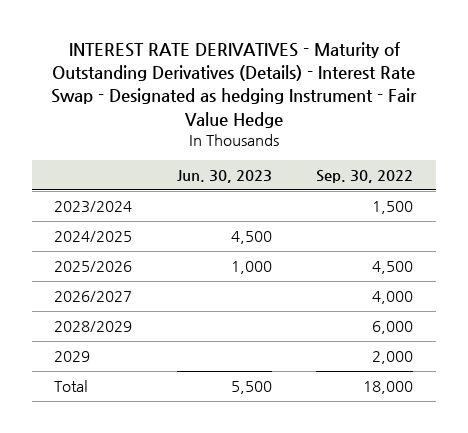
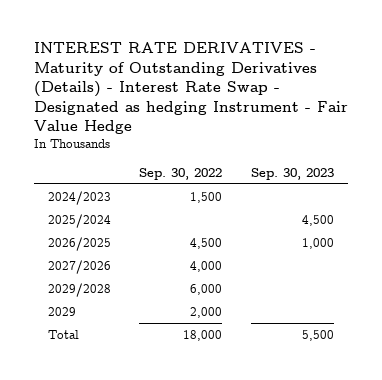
- | Jun. 30, 2023 | Sep. 30, 2022
+ | Sep. 30, 2022 | Sep. 30, 2023
- 2023/2024 | | 1,500
- 2024/2025 | 4,500 |
- 2025/2026 | 1,000 | 4,500
- 2026/2027 | | 4,000
- 2028/2029 | | 6,000
+ 2024/2023 | 1,500 |
+ 2025/2024 | | 4,500
+ 2026/2025 | 4,500 | 1,000
+ 2027/2026 | 4,000 |
+ 2029/2028 | 6,000 |

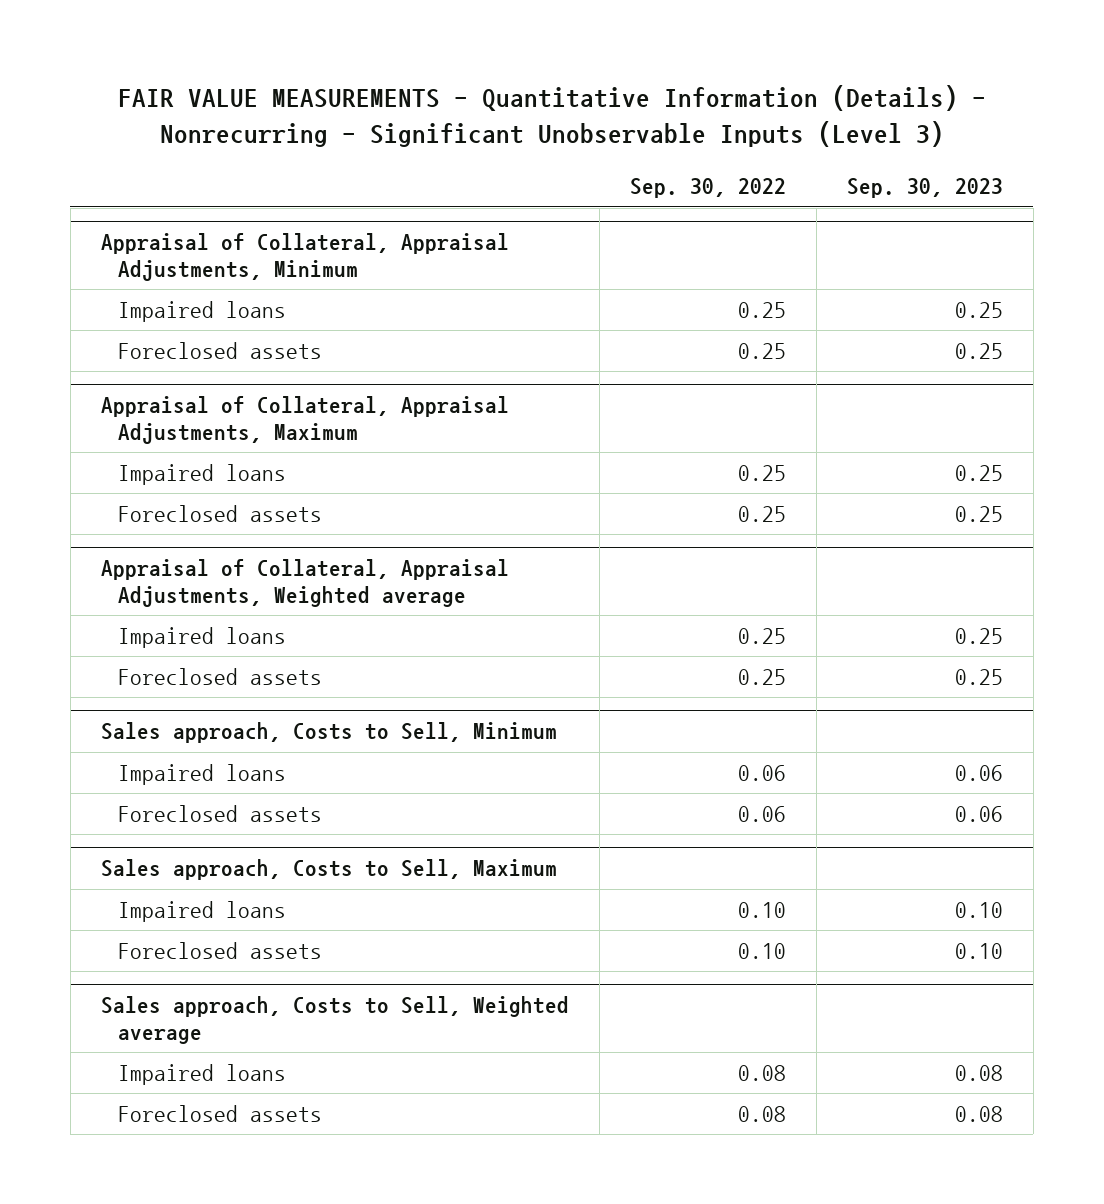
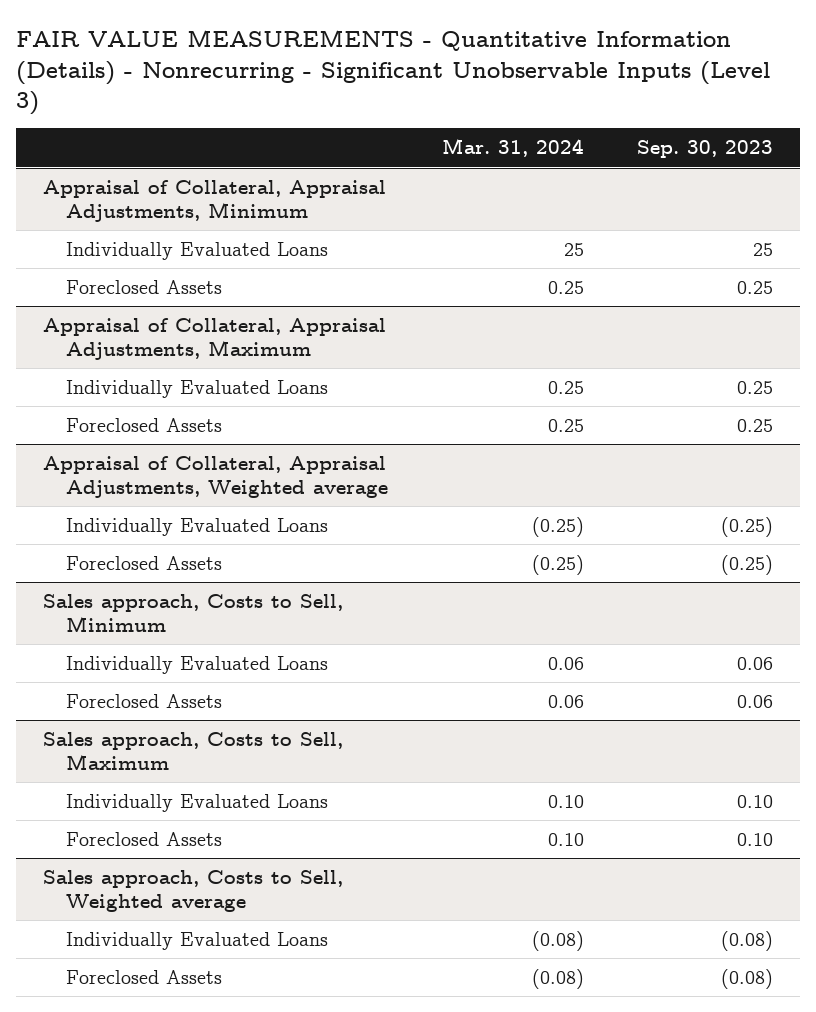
- | Sep. 30, 2022 | Sep. 30, 2023
+ | Mar. 31, 2024 | Sep. 30, 2023
@ Appraisal of Collateral, Appraisal Adjustments, Minimum
- Impaired loans | 0.25 | 0.25
- Foreclosed assets | 0.25 | 0.25
+ Individually Evaluated Loans | 25 | 25
+ Foreclosed Assets | 0.25 | 0.25
@ Appraisal of Collateral, Appraisal Adjustments, Maximum
- Impaired loans | 0.25 | 0.25
- Foreclosed assets | 0.25 | 0.25
+ Individually Evaluated Loans | 0.25 | 0.25
+ Foreclosed Assets | 0.25 | 0.25
@ Appraisal of Collateral, Appraisal Adjustments, Weighted average
- Impaired loans | 0.25 | 0.25
- Foreclosed assets | 0.25 | 0.25
+ Individually Evaluated Loans | (0.25) | (0.25)
+ Foreclosed Assets | (0.25) | (0.25)
@ Sales approach, Costs to Sell, Minimum
- Impaired loans | 0.06 | 0.06
- Foreclosed assets | 0.06 | 0.06
+ Individually Evaluated Loans | 0.06 | 0.06
+ Foreclosed Assets | 0.06 | 0.06
@ Sales approach, Costs to Sell, Maximum
- Impaired loans | 0.10 | 0.10
- Foreclosed assets | 0.10 | 0.10
+ Individually Evaluated Loans | 0.10 | 0.10
+ Foreclosed Assets | 0.10 | 0.10
@ Sales approach, Costs to Sell, Weighted average
- Impaired loans | 0.08 | 0.08
- Foreclosed assets | 0.08 | 0.08
+ Individually Evaluated Loans | (0.08) | (0.08)
+ Foreclosed Assets | (0.08) | (0.08)

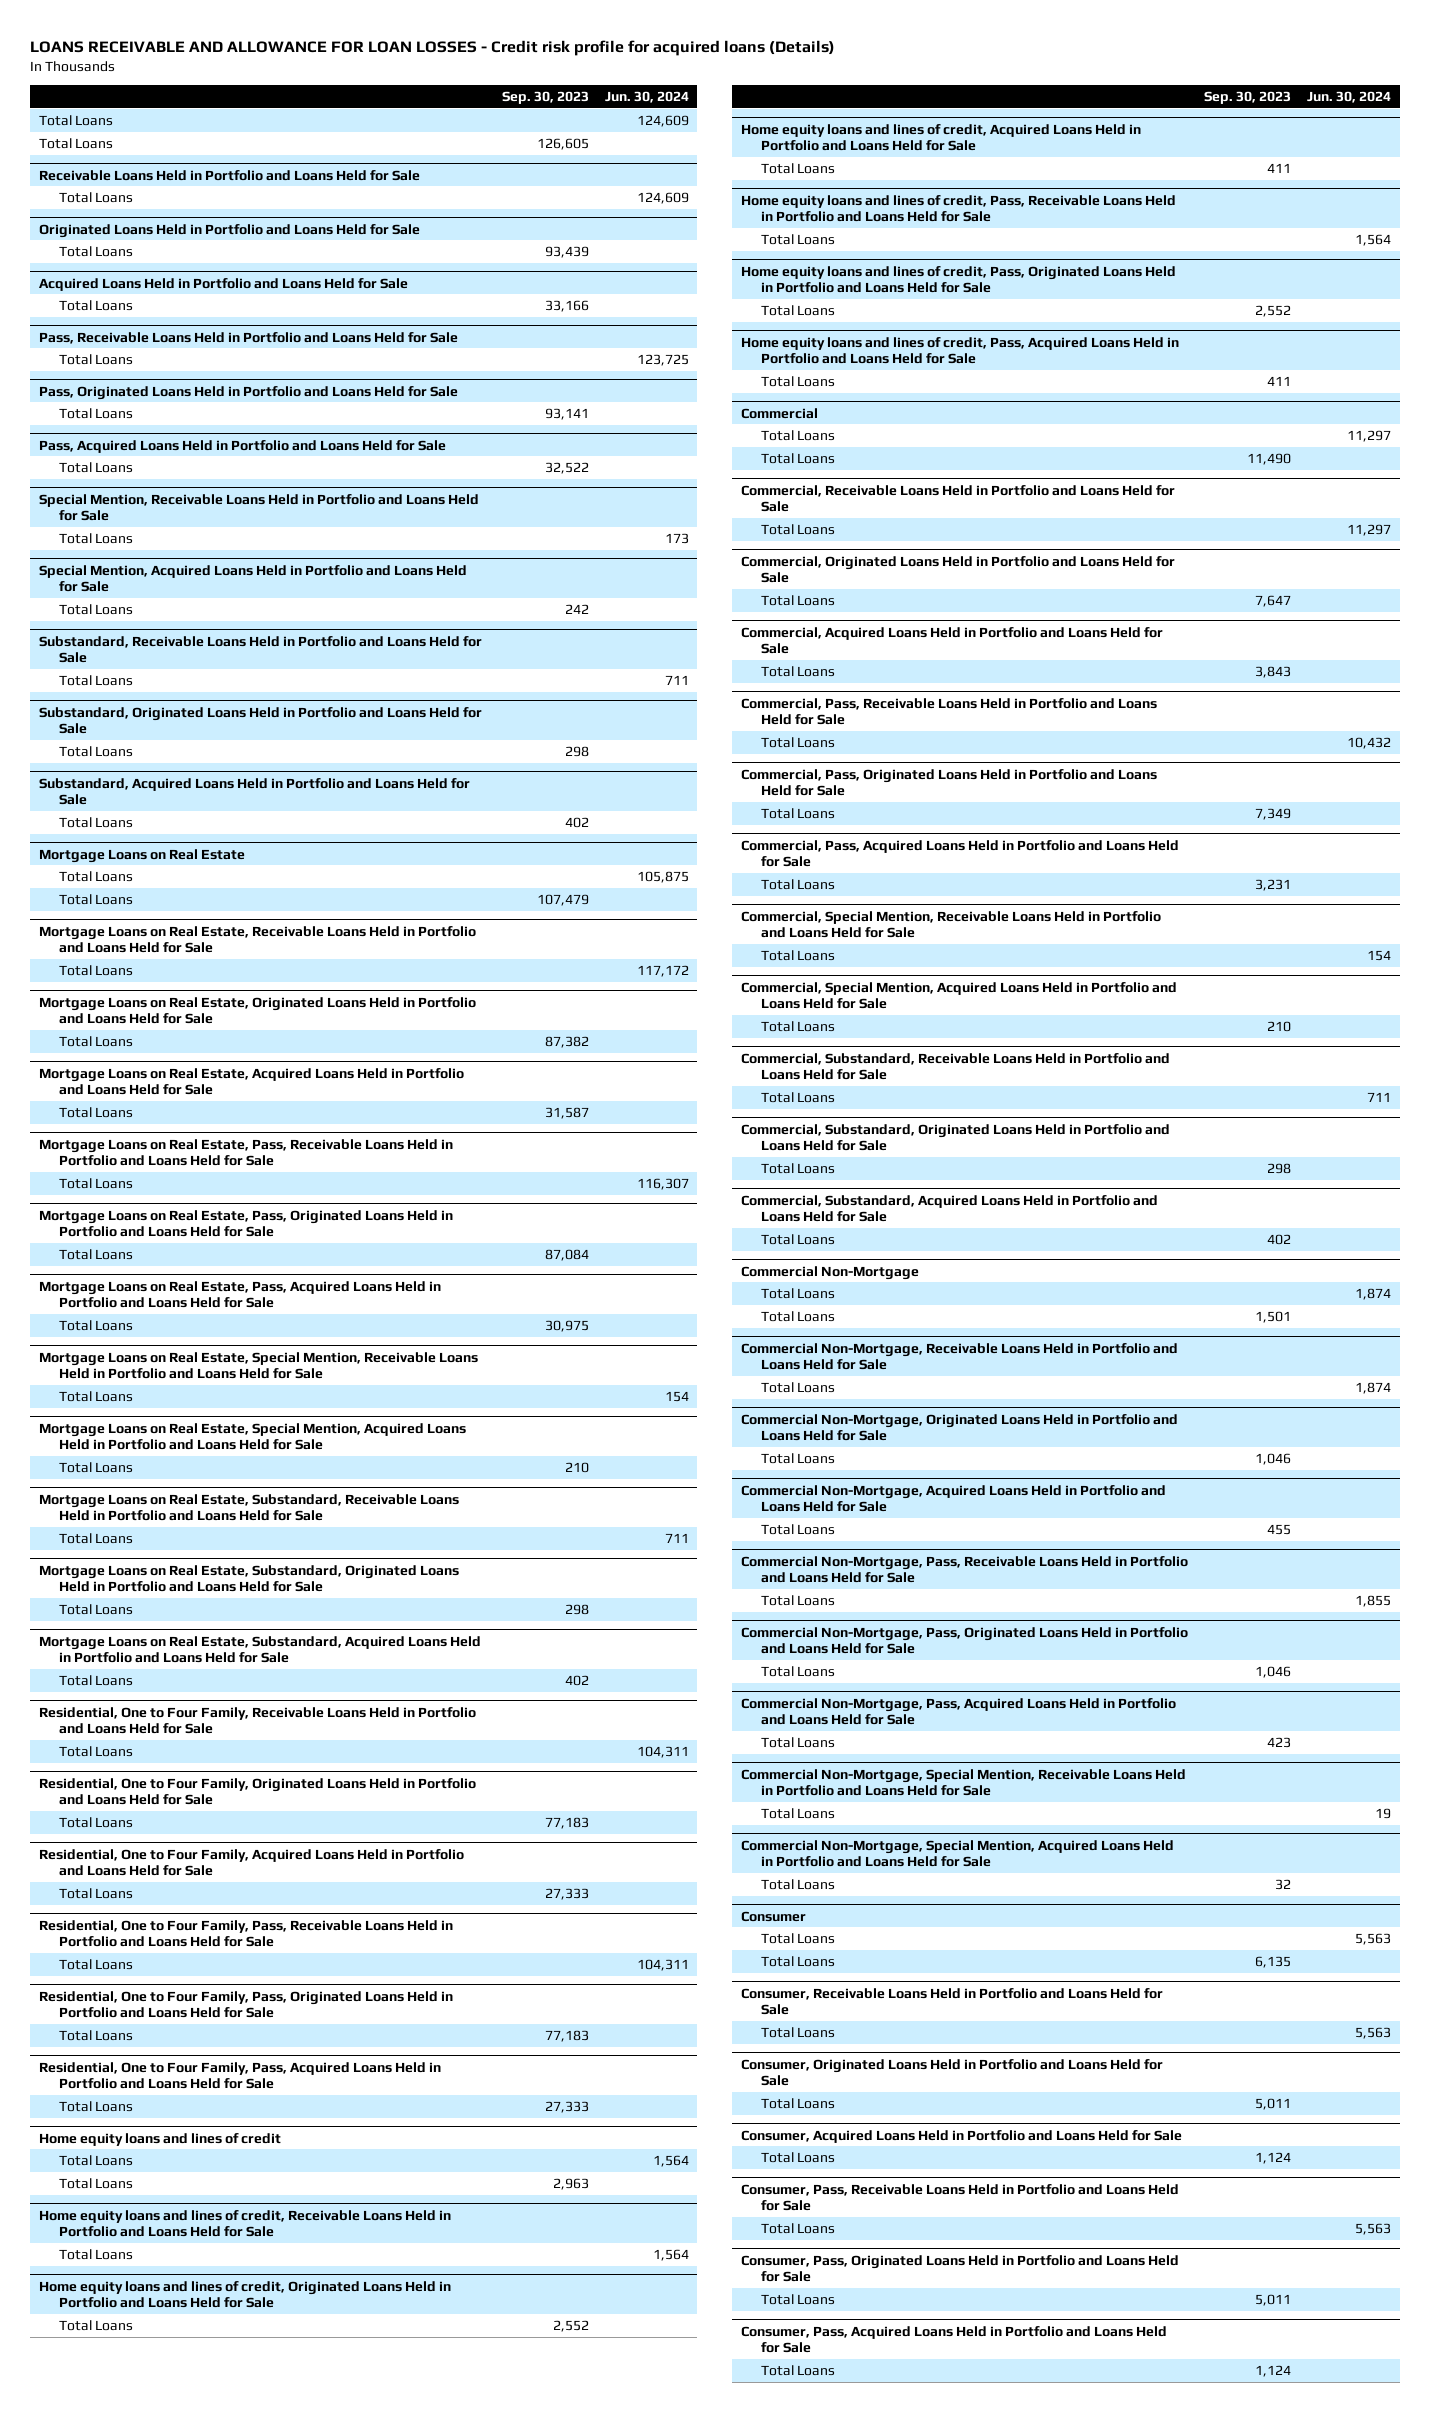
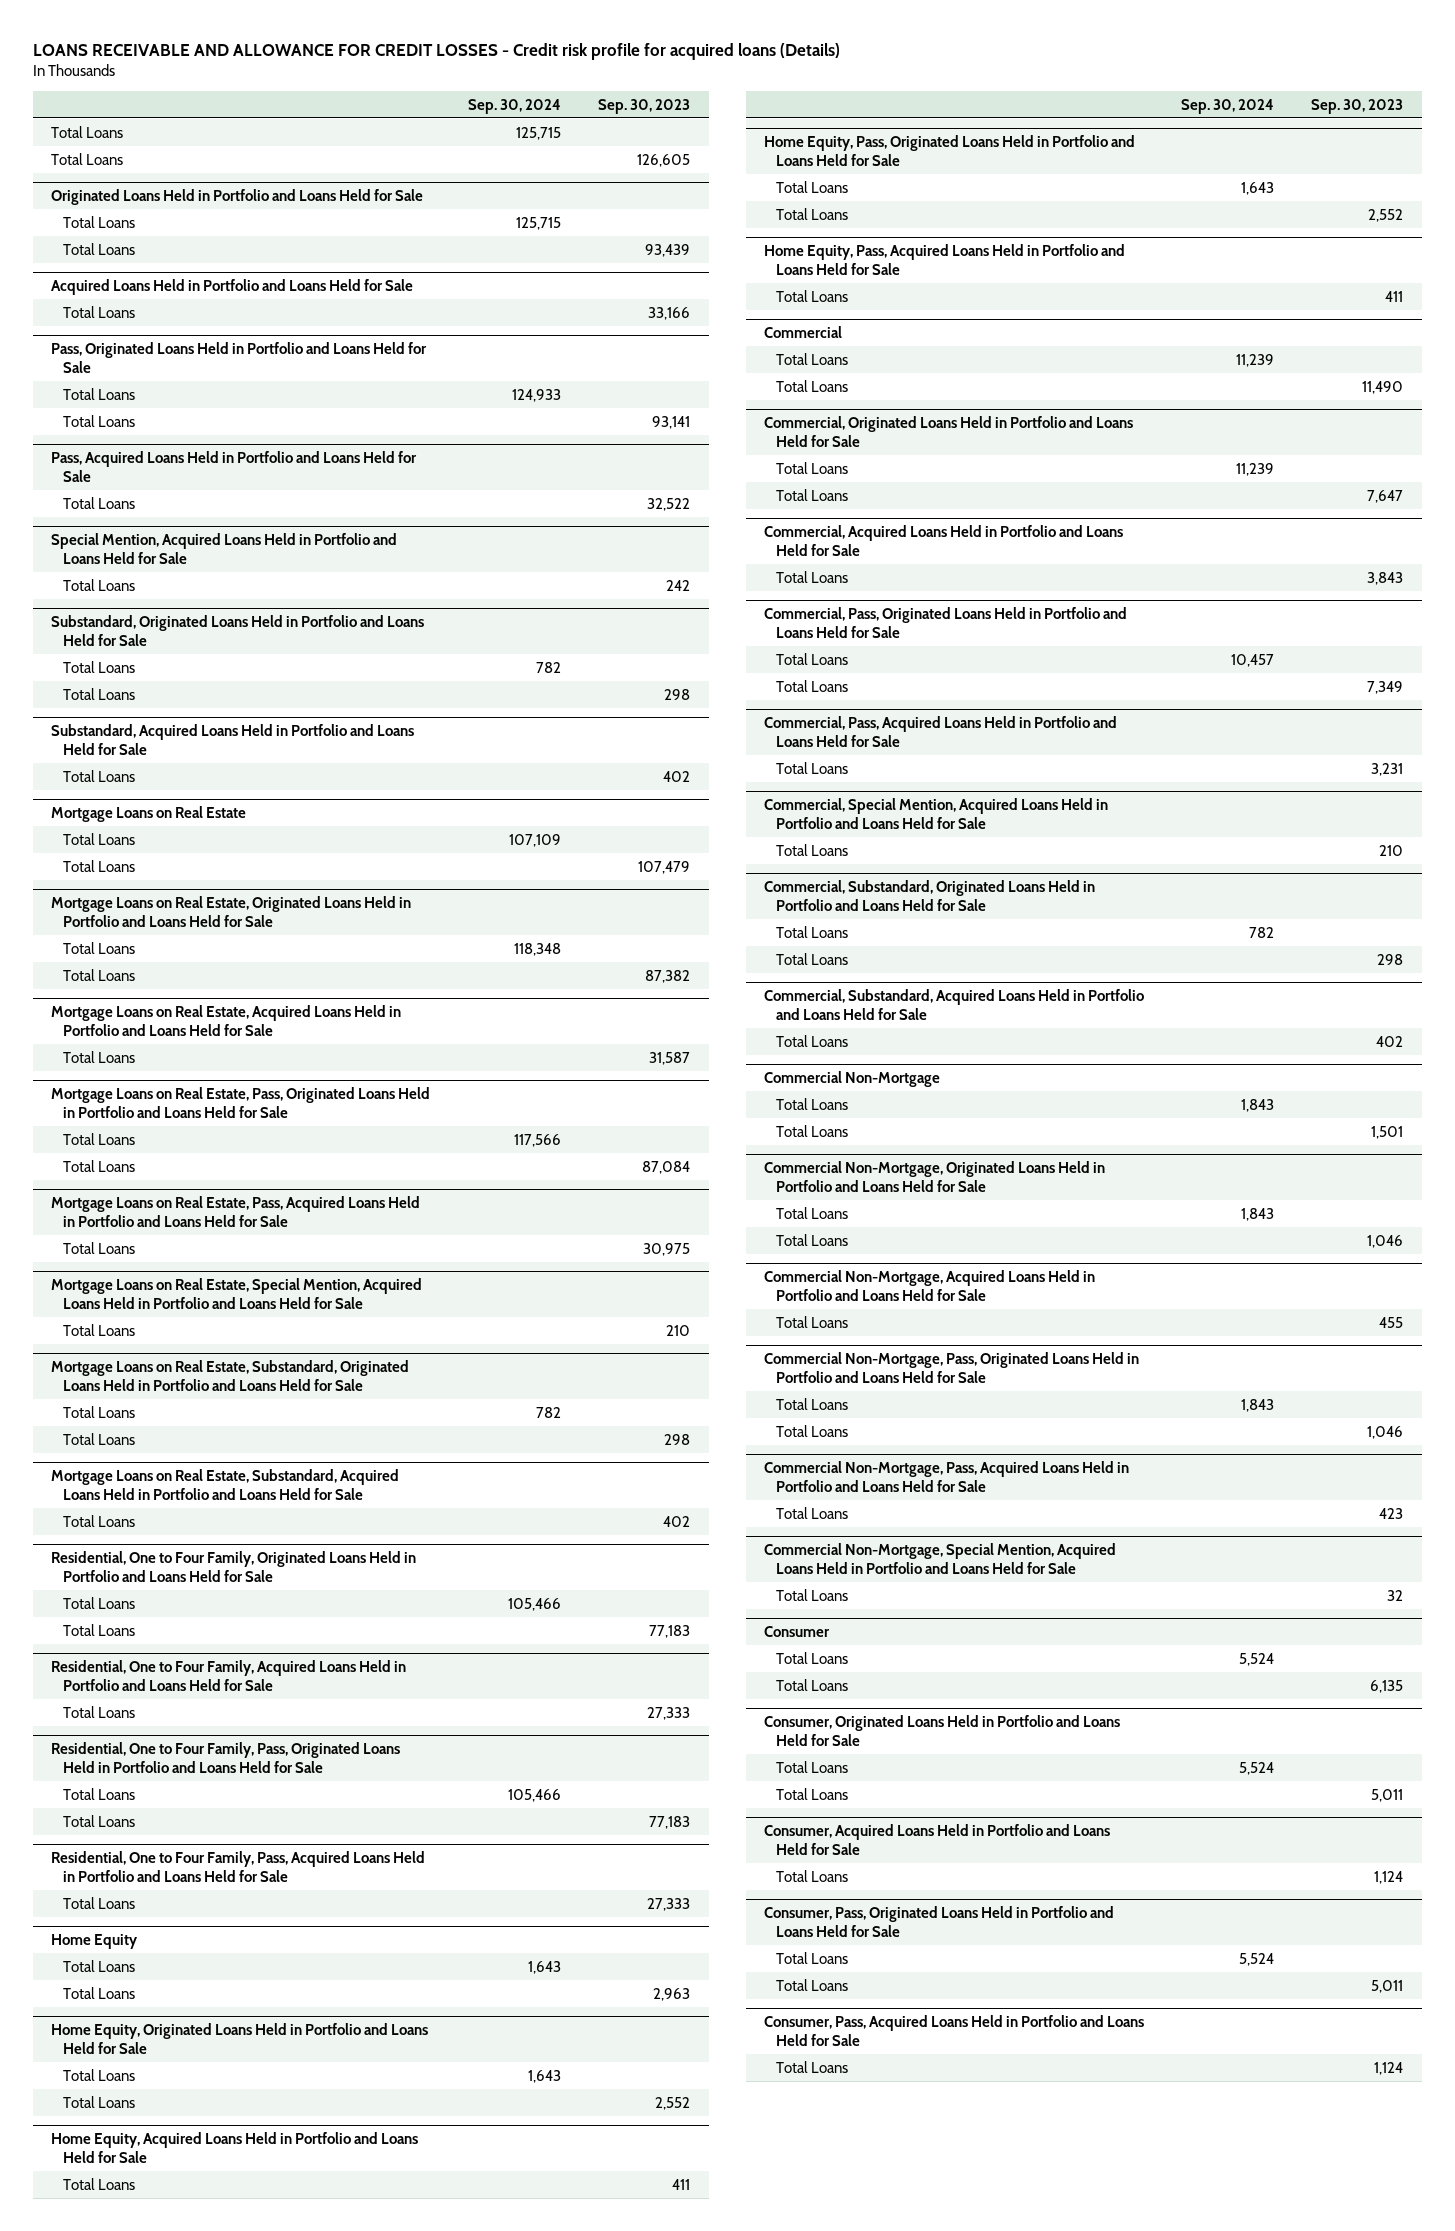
- LOANS RECEIVABLE AND ALLOWANCE FOR LOAN LOSSES - Credit risk profile for acquired loans (Details)
+ LOANS RECEIVABLE AND ALLOWANCE FOR CREDIT LOSSES - Credit risk profile for acquired loans (Details)
- | Sep. 30, 2023 | Jun. 30, 2024
+ | Sep. 30, 2024 | Sep. 30, 2023
- Receivable Loans Held in Portfolio and Loans Held for Sale
- Total Loans | | 124,609
@ Originated Loans Held in Portfolio and Loans Held for Sale
+ Total Loans | 125,715 |
- Pass, Receivable Loans Held in Portfolio and Loans Held for Sale
- Total Loans | | 123,725
@ Pass, Originated Loans Held in Portfolio and Loans Held for Sale
+ Total Loans | 124,933 |
- Special Mention, Receivable Loans Held in Portfolio and Loans Held for Sale
- Total Loans | | 173
- Substandard, Receivable Loans Held in Portfolio and Loans Held for Sale
- Total Loans | | 711
@ Substandard, Originated Loans Held in Portfolio and Loans Held for Sale
+ Total Loans | 782 |
- Mortgage Loans on Real Estate, Receivable Loans Held in Portfolio and Loans Held for Sale
- Total Loans | | 117,172
@ Mortgage Loans on Real Estate, Originated Loans Held in Portfolio and Loans Held for Sale
+ Total Loans | 118,348 |
- Mortgage Loans on Real Estate, Pass, Receivable Loans Held in Portfolio and Loans Held for Sale
- Total Loans | | 116,307
@ Mortgage Loans on Real Estate, Pass, Originated Loans Held in Portfolio and Loans Held for Sale
+ Total Loans | 117,566 |
- Mortgage Loans on Real Estate, Special Mention, Receivable Loans Held in Portfolio and Loans Held for Sale
- Total Loans | | 154
- Mortgage Loans on Real Estate, Substandard, Receivable Loans Held in Portfolio and Loans Held for Sale
- Total Loans | | 711
@ Mortgage Loans on Real Estate, Substandard, Originated Loans Held in Portfolio and Loans Held for Sale
+ Total Loans | 782 |
- Residential, One to Four Family, Receivable Loans Held in Portfolio and Loans Held for Sale
- Total Loans | | 104,311
@ Residential, One to Four Family, Originated Loans Held in Portfolio and Loans Held for Sale
+ Total Loans | 105,466 |
- Residential, One to Four Family, Pass, Receivable Loans Held in Portfolio and Loans Held for Sale
- Total Loans | | 104,311
@ Residential, One to Four Family, Pass, Originated Loans Held in Portfolio and Loans Held for Sale
+ Total Loans | 105,466 |
- Home equity loans and lines of credit
+ Home Equity
- Home equity loans and lines of credit, Receivable Loans Held in Portfolio and Loans Held for Sale
+ Home Equity, Originated Loans Held in Portfolio and Loans Held for Sale
- Home equity loans and lines of credit, Originated Loans Held in Portfolio and Loans Held for Sale
- Home equity loans and lines of credit, Acquired Loans Held in Portfolio and Loans Held for Sale
+ Home Equity, Acquired Loans Held in Portfolio and Loans Held for Sale
- Home equity loans and lines of credit, Pass, Receivable Loans Held in Portfolio and Loans Held for Sale
+ Home Equity, Pass, Originated Loans Held in Portfolio and Loans Held for Sale
- Home equity loans and lines of credit, Pass, Originated Loans Held in Portfolio and Loans Held for Sale
- Home equity loans and lines of credit, Pass, Acquired Loans Held in Portfolio and Loans Held for Sale
+ Home Equity, Pass, Acquired Loans Held in Portfolio and Loans Held for Sale
- Commercial, Receivable Loans Held in Portfolio and Loans Held for Sale
- Total Loans | | 11,297
@ Commercial, Originated Loans Held in Portfolio and Loans Held for Sale
+ Total Loans | 11,239 |
- Commercial, Pass, Receivable Loans Held in Portfolio and Loans Held for Sale
- Total Loans | | 10,432
@ Commercial, Pass, Originated Loans Held in Portfolio and Loans Held for Sale
+ Total Loans | 10,457 |
- Commercial, Special Mention, Receivable Loans Held in Portfolio and Loans Held for Sale
- Total Loans | | 154
- Commercial, Substandard, Receivable Loans Held in Portfolio and Loans Held for Sale
- Total Loans | | 711
@ Commercial, Substandard, Originated Loans Held in Portfolio and Loans Held for Sale
+ Total Loans | 782 |
- Commercial Non-Mortgage, Receivable Loans Held in Portfolio and Loans Held for Sale
- Total Loans | | 1,874
@ Commercial Non-Mortgage, Originated Loans Held in Portfolio and Loans Held for Sale
+ Total Loans | 1,843 |
- Commercial Non-Mortgage, Pass, Receivable Loans Held in Portfolio and Loans Held for Sale
- Total Loans | | 1,855
@ Commercial Non-Mortgage, Pass, Originated Loans Held in Portfolio and Loans Held for Sale
+ Total Loans | 1,843 |
- Commercial Non-Mortgage, Special Mention, Receivable Loans Held in Portfolio and Loans Held for Sale
- Total Loans | | 19
- Consumer, Receivable Loans Held in Portfolio and Loans Held for Sale
- Total Loans | | 5,563
@ Consumer, Originated Loans Held in Portfolio and Loans Held for Sale
+ Total Loans | 5,524 |
- Consumer, Pass, Receivable Loans Held in Portfolio and Loans Held for Sale
- Total Loans | | 5,563
@ Consumer, Pass, Originated Loans Held in Portfolio and Loans Held for Sale
+ Total Loans | 5,524 |

